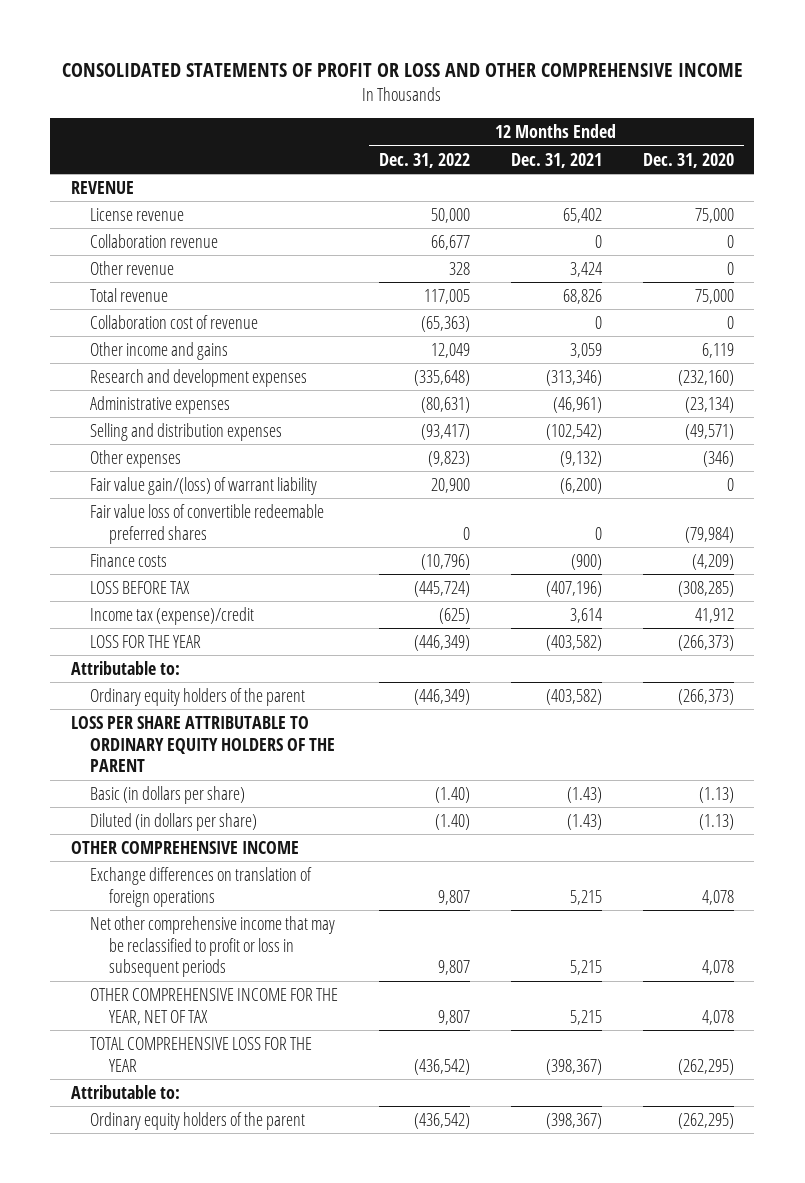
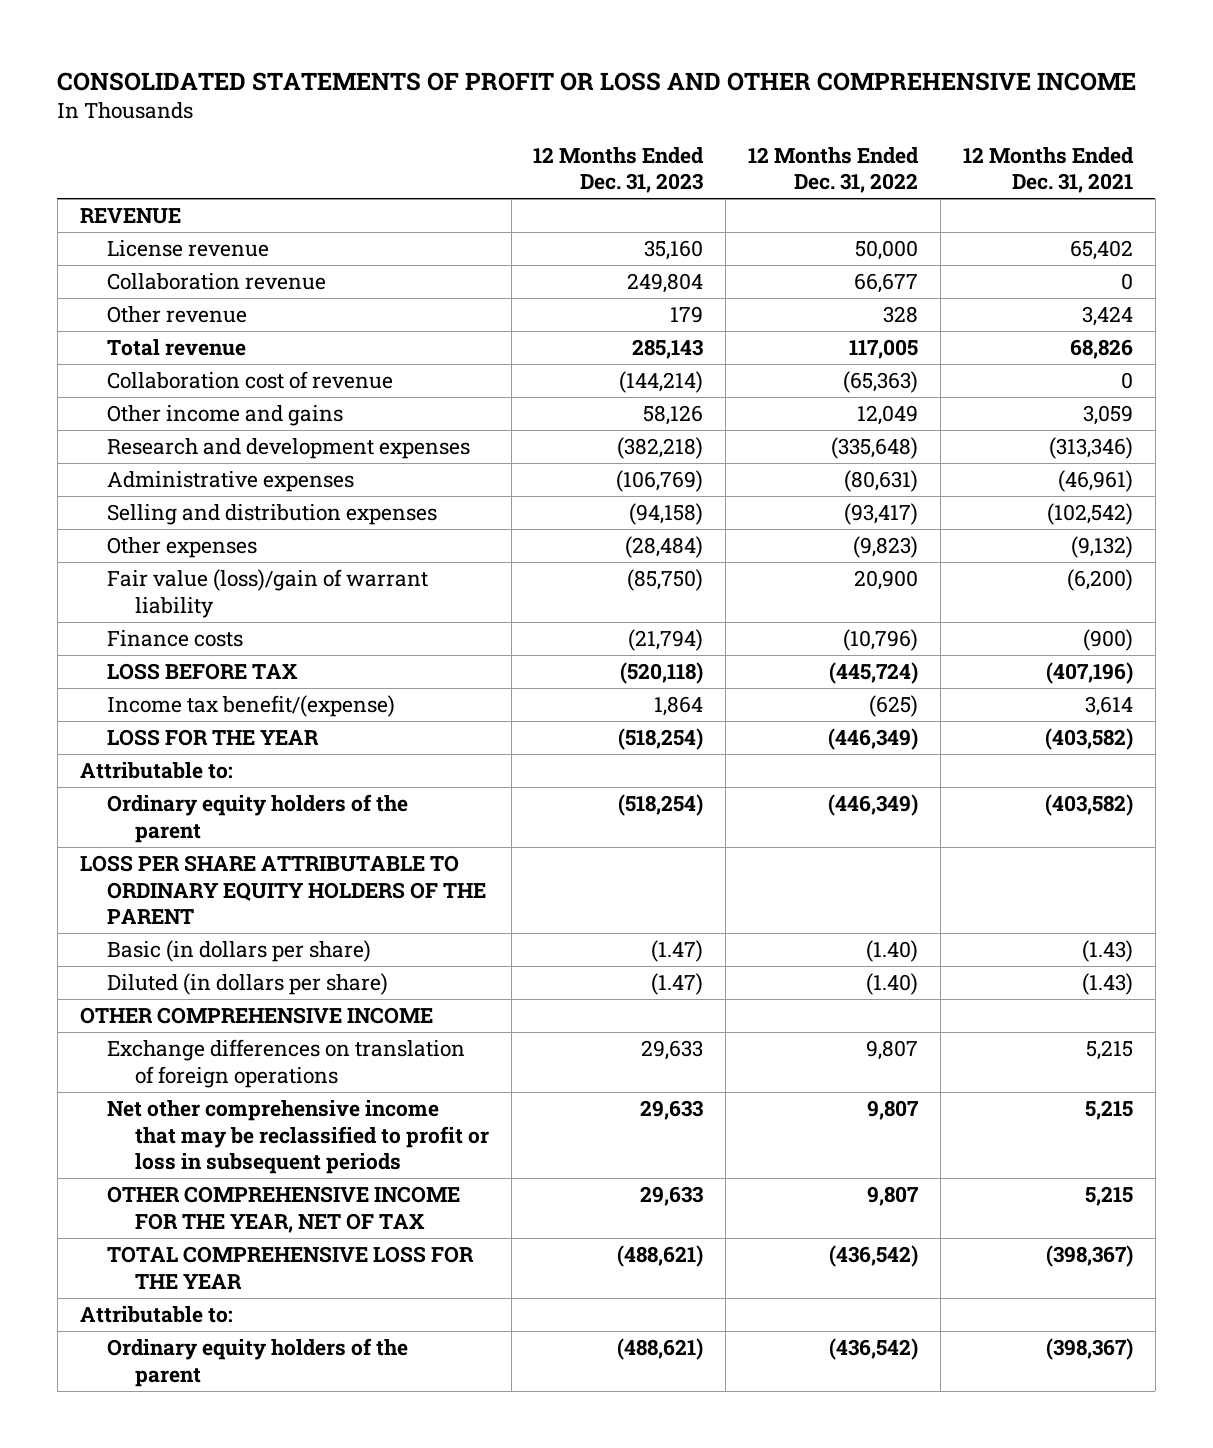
- | 12 Months Ended Dec. 31, 2022 | 12 Months Ended Dec. 31, 2021 | 12 Months Ended Dec. 31, 2020
+ | 12 Months Ended Dec. 31, 2023 | 12 Months Ended Dec. 31, 2022 | 12 Months Ended Dec. 31, 2021
- Fair value gain/(loss) of warrant liability | 20,900 | (6,200) | 0
- Fair value loss of convertible redeemable preferred shares | 0 | 0 | (79,984)
+ Fair value (loss)/gain of warrant liability | (85,750) | 20,900 | (6,200)
- Income tax (expense)/credit | (625) | 3,614 | 41,912
+ Income tax benefit/(expense) | 1,864 | (625) | 3,614

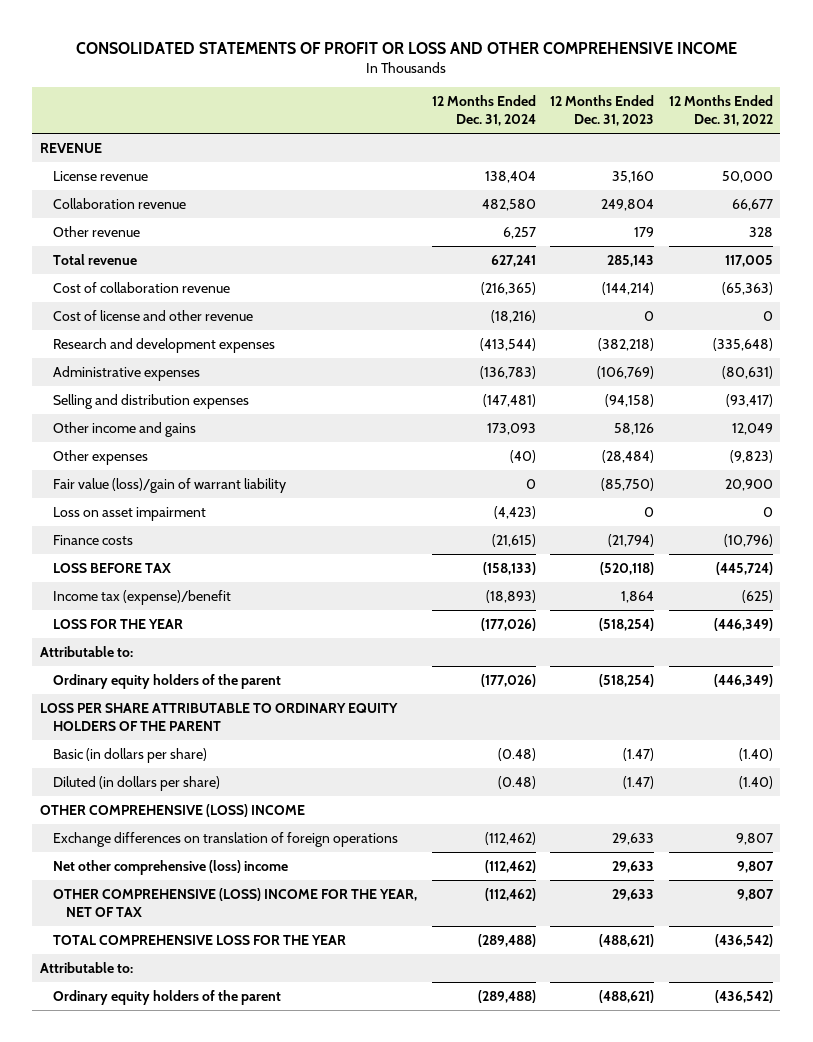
- | 12 Months Ended Dec. 31, 2023 | 12 Months Ended Dec. 31, 2022 | 12 Months Ended Dec. 31, 2021
+ | 12 Months Ended Dec. 31, 2024 | 12 Months Ended Dec. 31, 2023 | 12 Months Ended Dec. 31, 2022
- Collaboration cost of revenue | (144,214) | (65,363) | 0
+ Cost of collaboration revenue | (216,365) | (144,214) | (65,363)
+ Cost of license and other revenue | (18,216) | 0 | 0
moved down: Other income and gains | 173,093 | 58,126 | 12,049
+ Loss on asset impairment | (4,423) | 0 | 0
- Income tax benefit/(expense) | 1,864 | (625) | 3,614
+ Income tax (expense)/benefit | (18,893) | 1,864 | (625)
- OTHER COMPREHENSIVE INCOME
+ OTHER COMPREHENSIVE (LOSS) INCOME
- Net other comprehensive income that may be reclassified to profit or loss in subsequent periods | 29,633 | 9,807 | 5,215
- OTHER COMPREHENSIVE INCOME FOR THE YEAR, NET OF TAX | 29,633 | 9,807 | 5,215
+ Net other comprehensive (loss) income | (112,462) | 29,633 | 9,807
+ OTHER COMPREHENSIVE (LOSS) INCOME FOR THE YEAR, NET OF TAX | (112,462) | 29,633 | 9,807

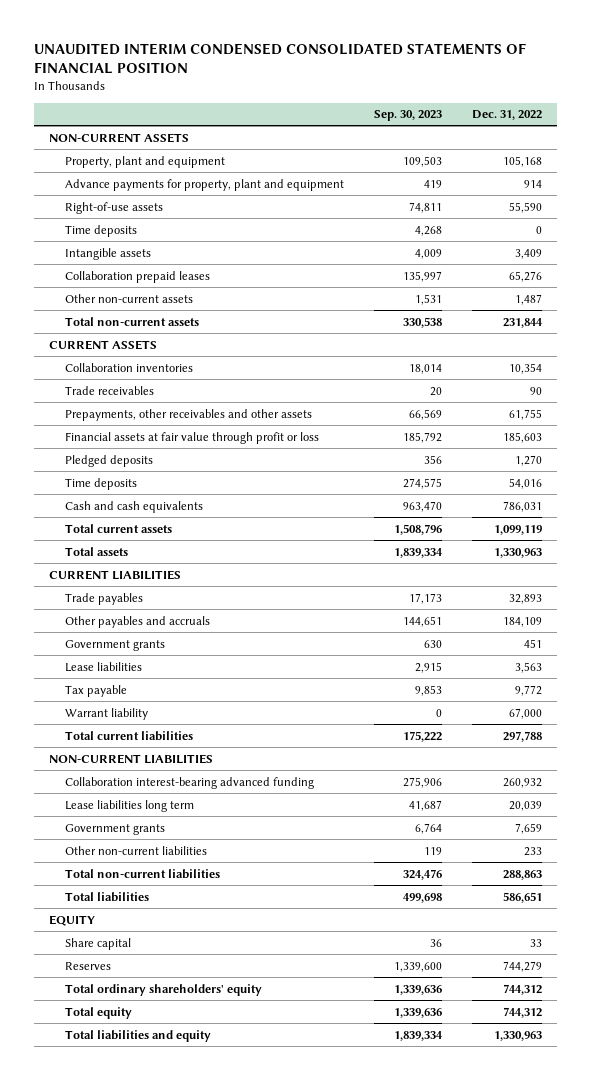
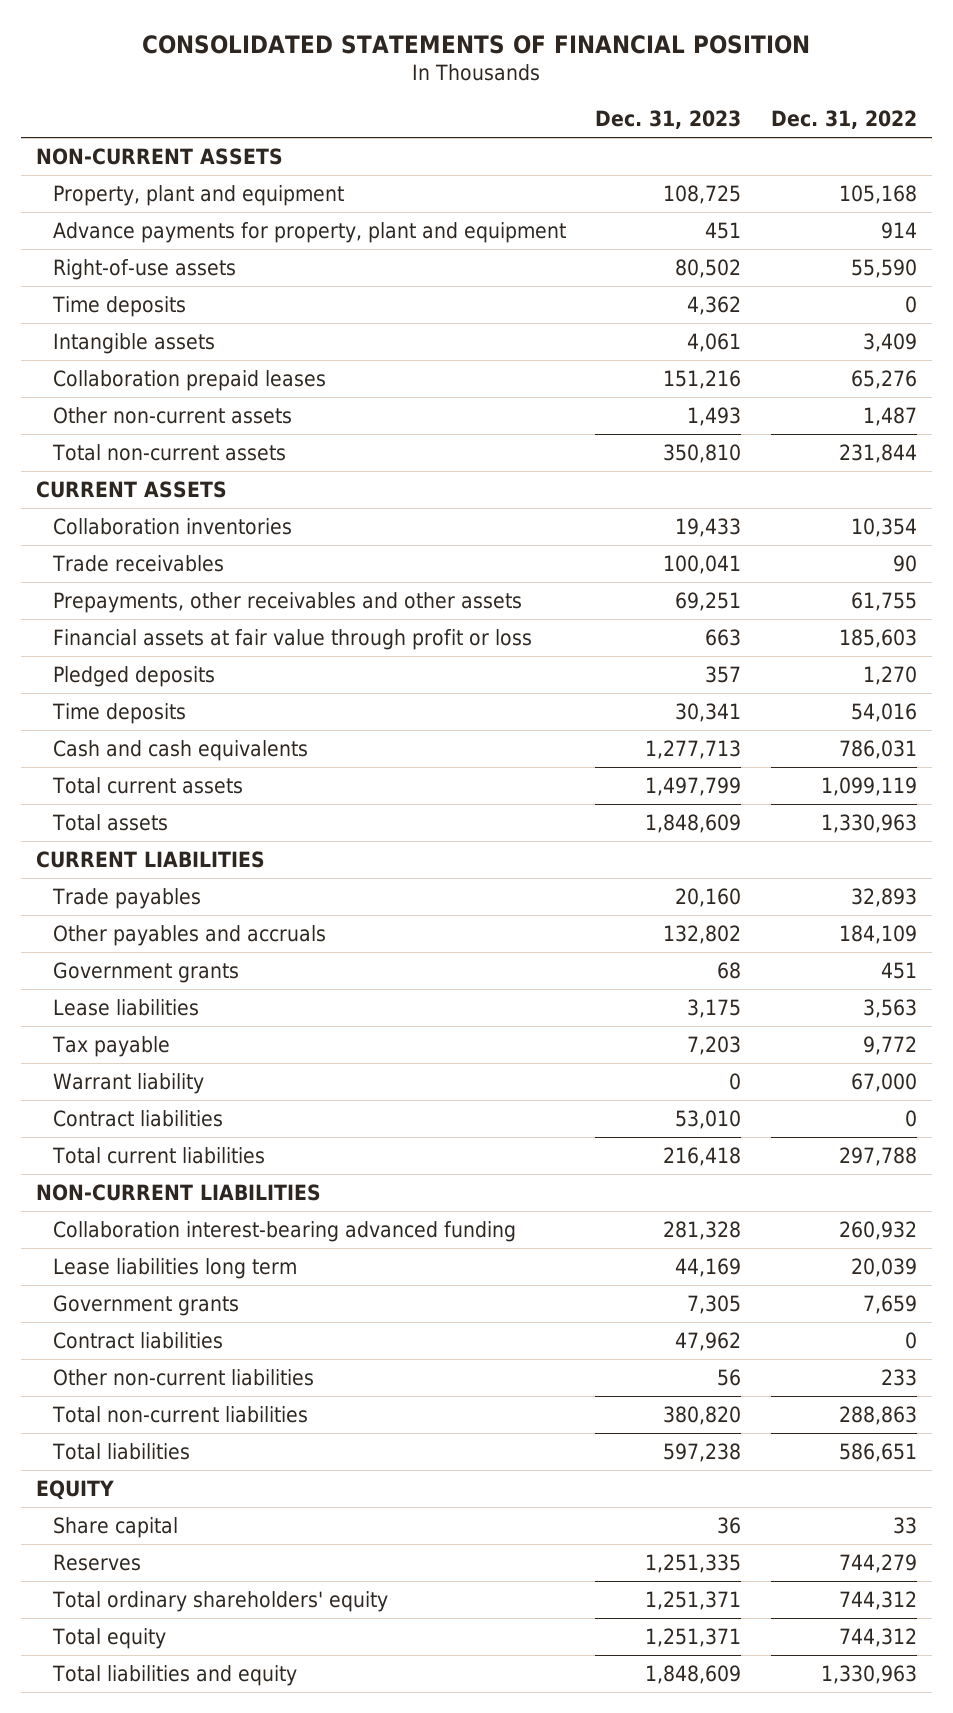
- UNAUDITED INTERIM CONDENSED CONSOLIDATED STATEMENTS OF FINANCIAL POSITION
+ CONSOLIDATED STATEMENTS OF FINANCIAL POSITION
- | Sep. 30, 2023 | Dec. 31, 2022
+ | Dec. 31, 2023 | Dec. 31, 2022
+ Contract liabilities | 53,010 | 0
+ Contract liabilities | 47,962 | 0

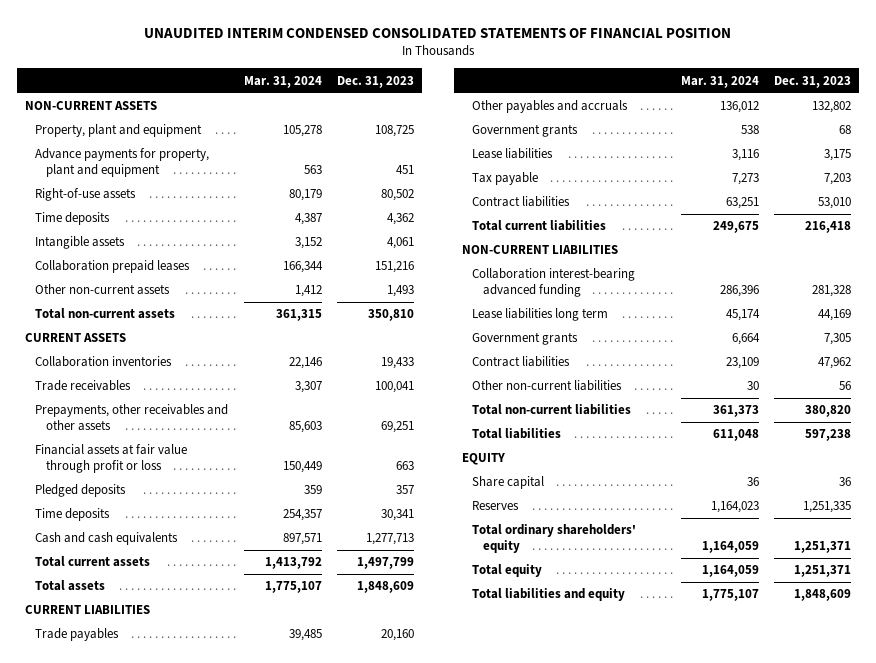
- CONSOLIDATED STATEMENTS OF FINANCIAL POSITION
+ UNAUDITED INTERIM CONDENSED CONSOLIDATED STATEMENTS OF FINANCIAL POSITION
- | Dec. 31, 2023 | Dec. 31, 2022
+ | Mar. 31, 2024 | Dec. 31, 2023
- Warrant liability | 0 | 67,000

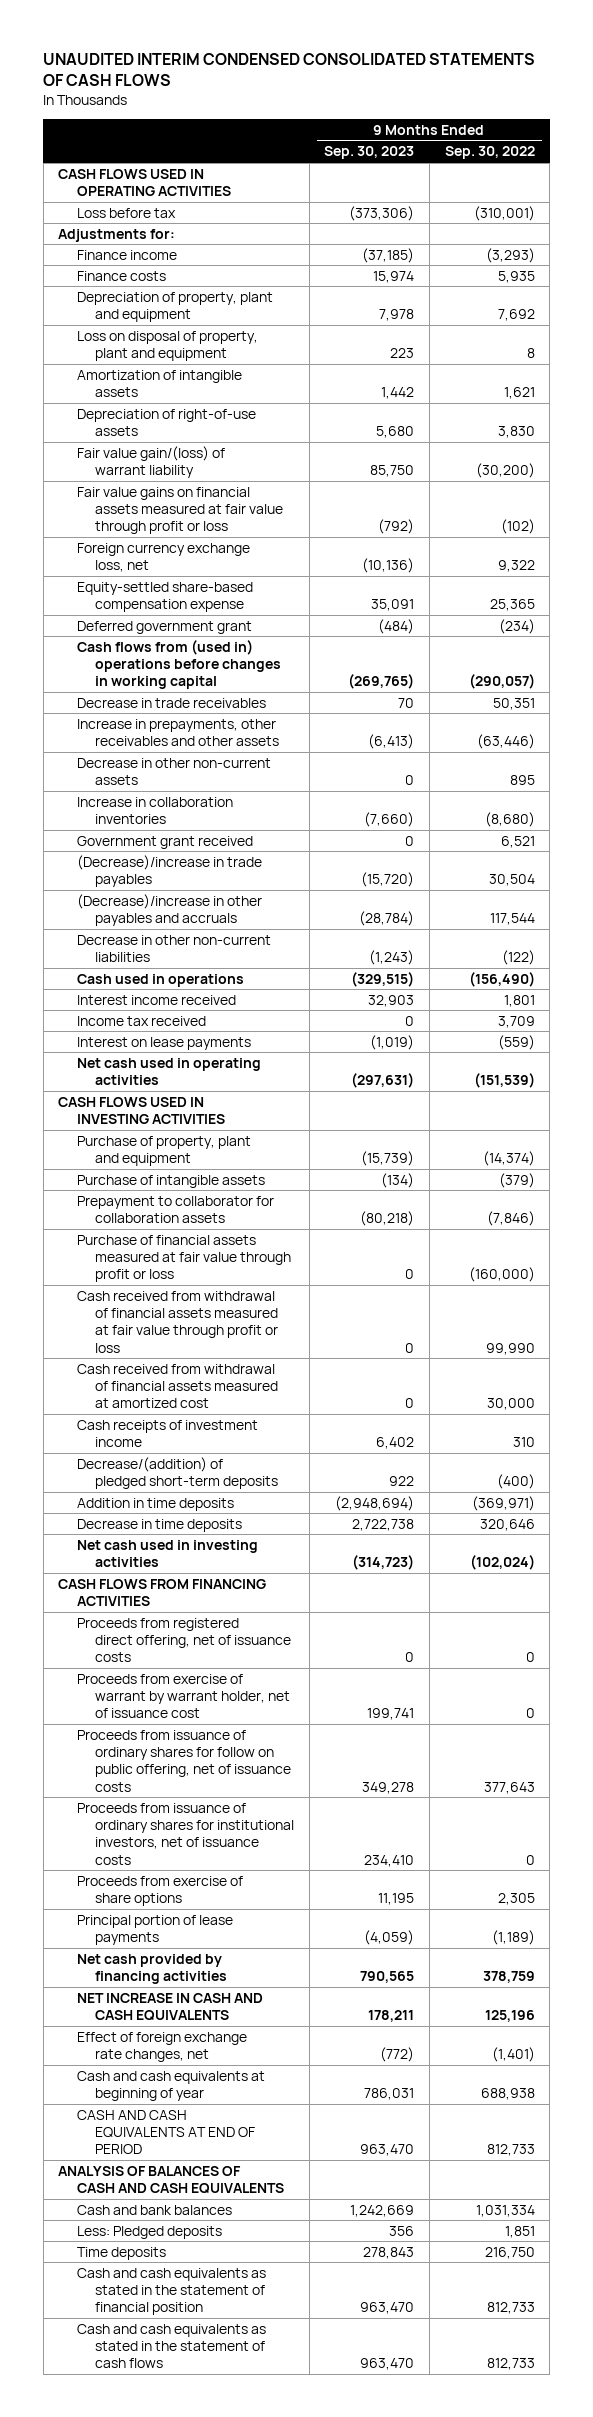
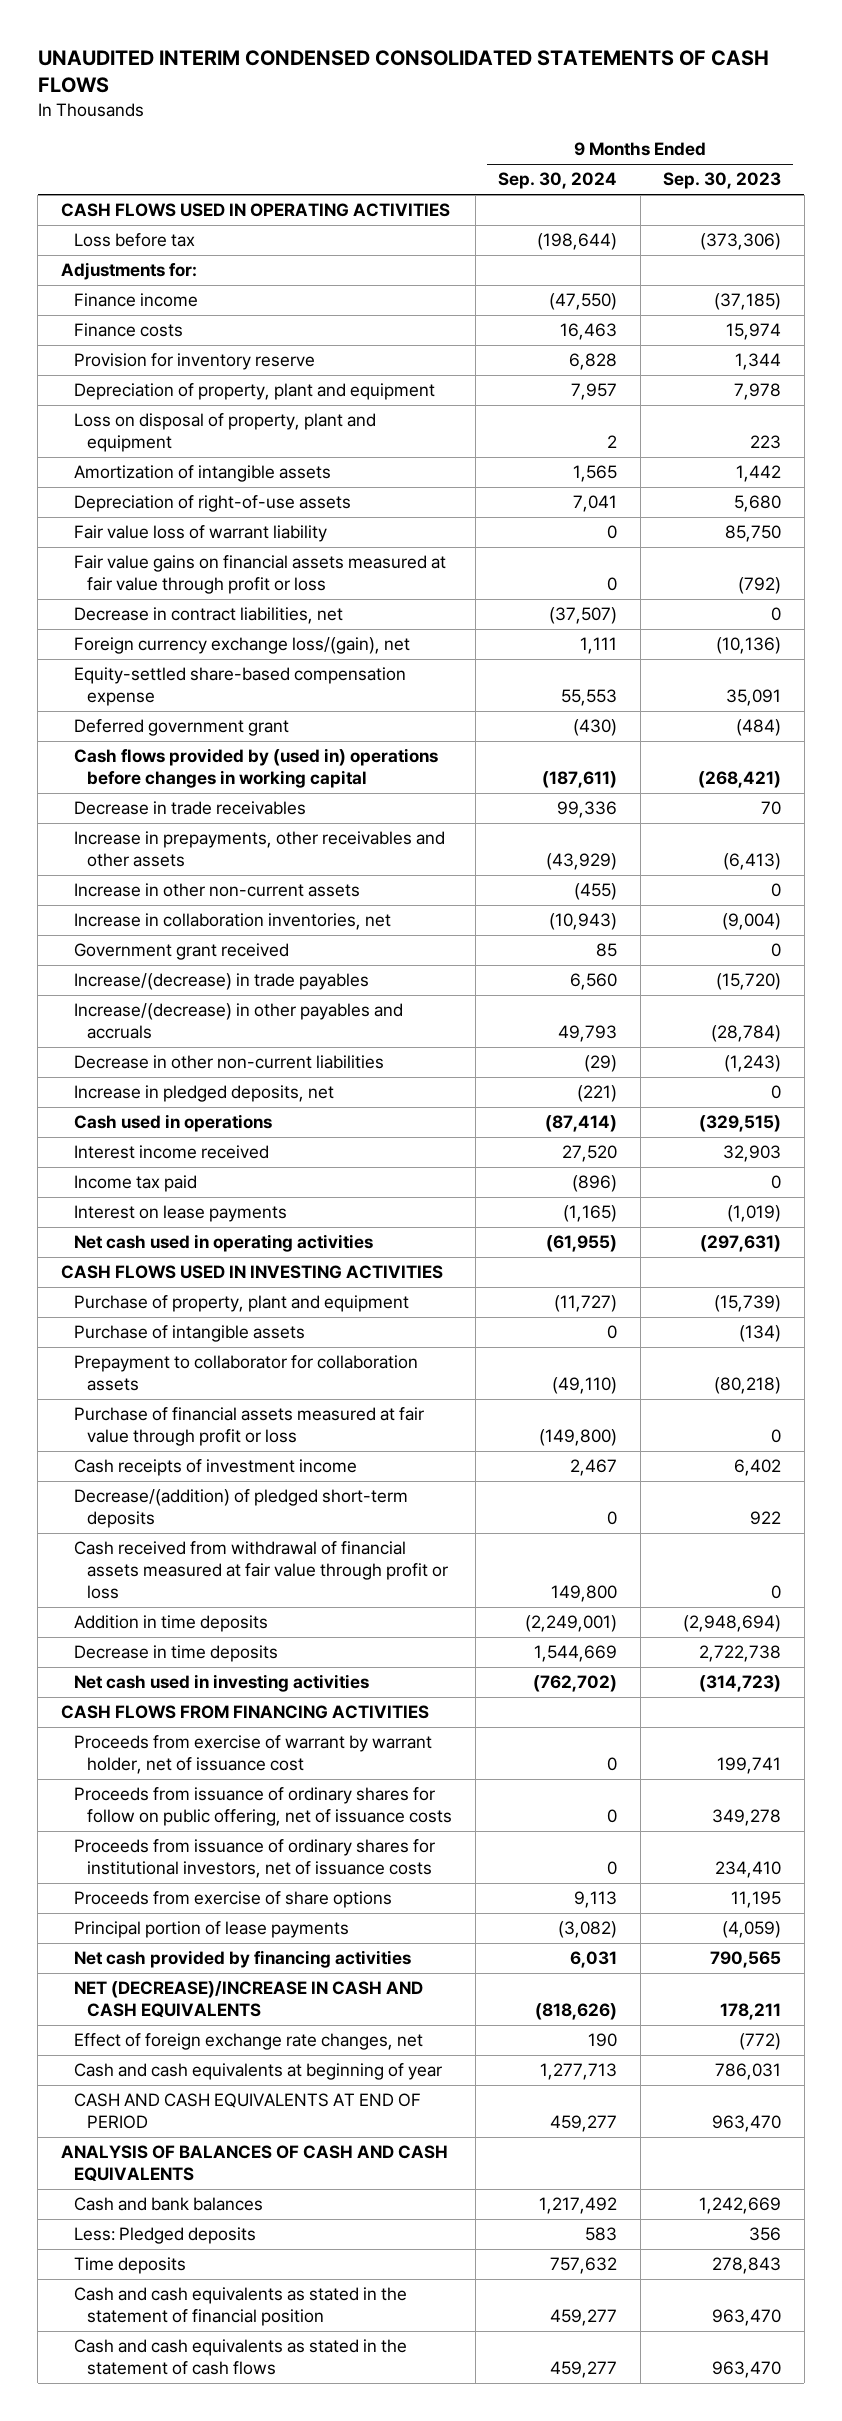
- | 9 Months Ended Sep. 30, 2023 | 9 Months Ended Sep. 30, 2022
+ | 9 Months Ended Sep. 30, 2024 | 9 Months Ended Sep. 30, 2023
+ Provision for inventory reserve | 6,828 | 1,344
- Fair value gain/(loss) of warrant liability | 85,750 | (30,200)
+ Fair value loss of warrant liability | 0 | 85,750
- Foreign currency exchange loss, net | (10,136) | 9,322
+ Decrease in contract liabilities, net | (37,507) | 0
+ Foreign currency exchange loss/(gain), net | 1,111 | (10,136)
- Cash flows from (used in) operations before changes in working capital | (269,765) | (290,057)
+ Cash flows provided by (used in) operations before changes in working capital | (187,611) | (268,421)
- Decrease in other non-current assets | 0 | 895
- Increase in collaboration inventories | (7,660) | (8,680)
+ Increase in other non-current assets | (455) | 0
+ Increase in collaboration inventories, net | (10,943) | (9,004)
- (Decrease)/increase in trade payables | (15,720) | 30,504
- (Decrease)/increase in other payables and accruals | (28,784) | 117,544
+ Increase/(decrease) in trade payables | 6,560 | (15,720)
+ Increase/(decrease) in other payables and accruals | 49,793 | (28,784)
+ Increase in pledged deposits, net | (221) | 0
- Income tax received | 0 | 3,709
+ Income tax paid | (896) | 0
- Cash received from withdrawal of financial assets measured at amortized cost | 0 | 30,000
moved down: Cash received from withdrawal of financial assets measured at fair value through profit or loss | 149,800 | 0
- Proceeds from registered direct offering, net of issuance costs | 0 | 0
- NET INCREASE IN CASH AND CASH EQUIVALENTS | 178,211 | 125,196
+ NET (DECREASE)/INCREASE IN CASH AND CASH EQUIVALENTS | (818,626) | 178,211

